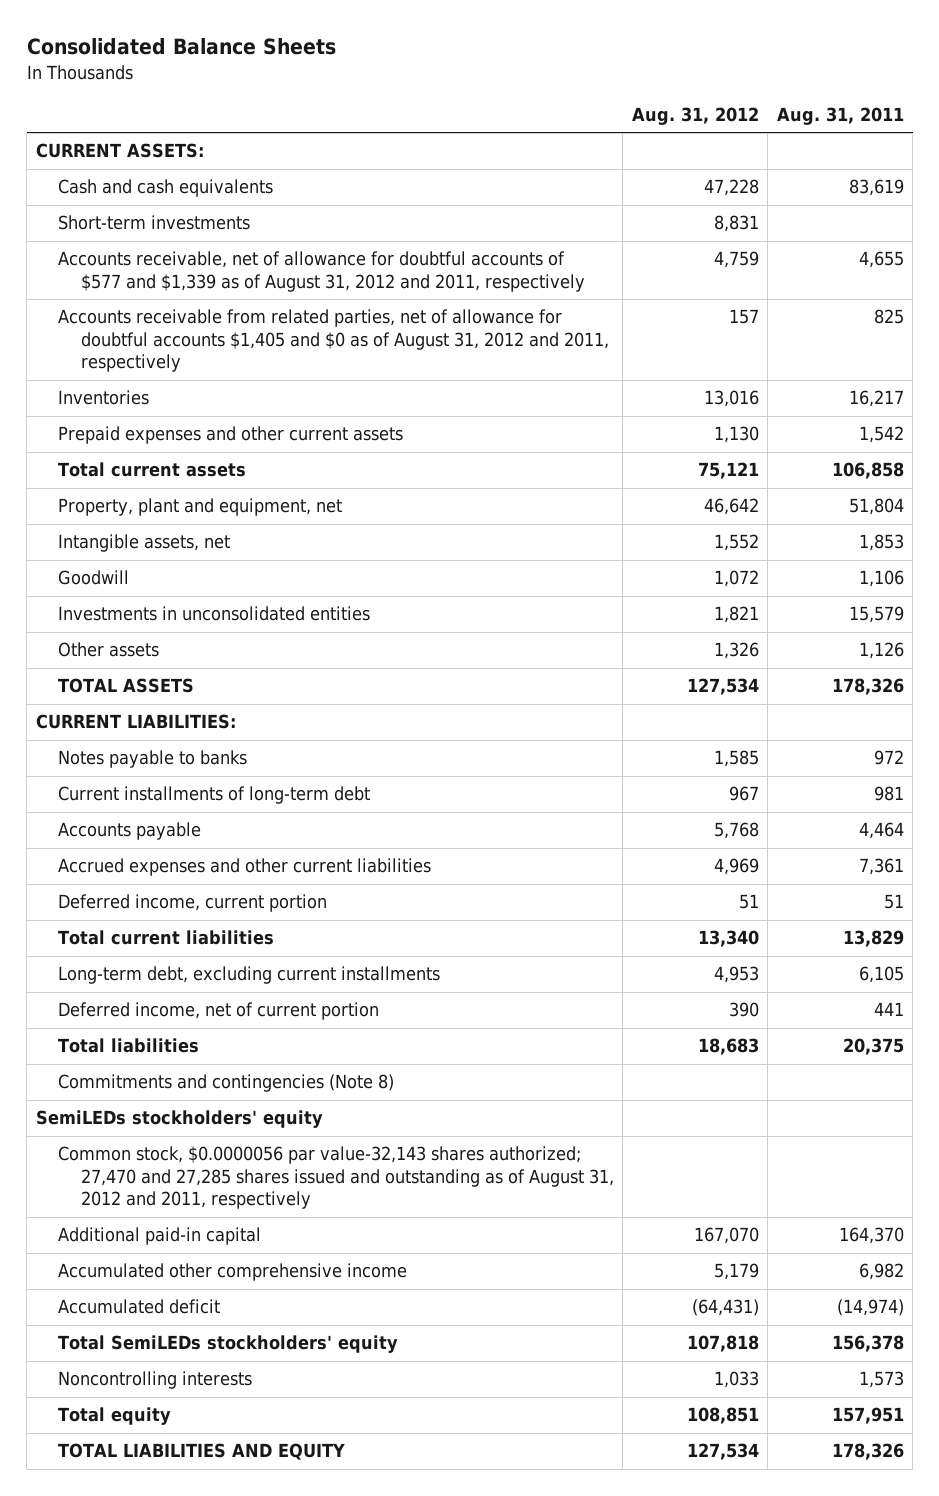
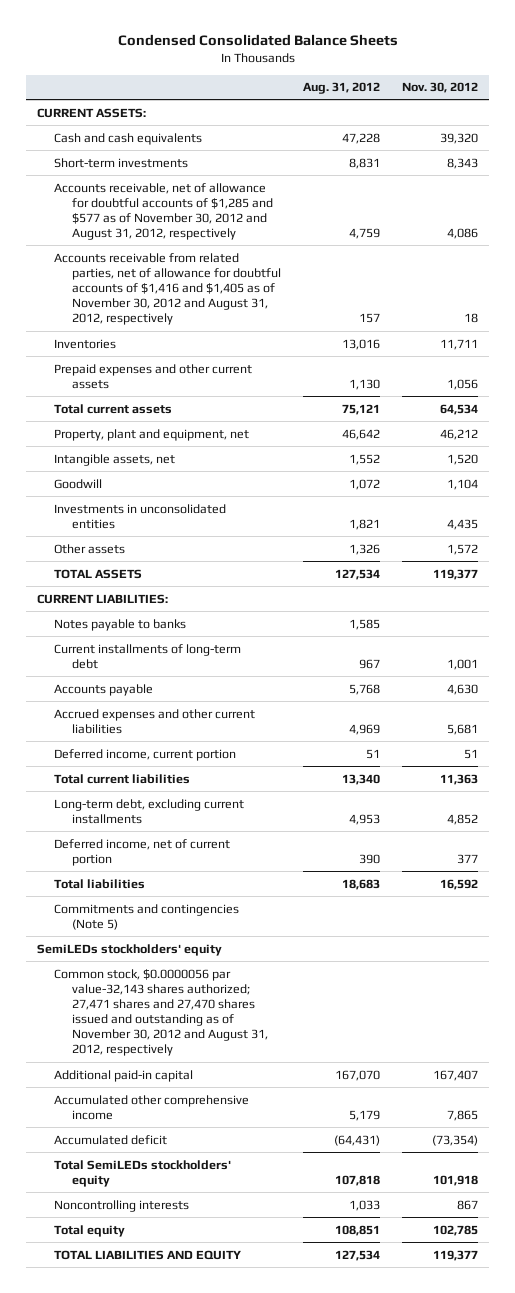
- Consolidated Balance Sheets
+ Condensed Consolidated Balance Sheets
- | Aug. 31, 2012 | Aug. 31, 2011
+ | Aug. 31, 2012 | Nov. 30, 2012
- Accounts receivable, net of allowance for doubtful accounts of $577 and $1,339 as of August 31, 2012 and 2011, respectively | 4,759 | 4,655
- Accounts receivable from related parties, net of allowance for doubtful accounts $1,405 and $0 as of August 31, 2012 and 2011, respectively | 157 | 825
+ Accounts receivable, net of allowance for doubtful accounts of $1,285 and $577 as of November 30, 2012 and August 31, 2012, respectively | 4,759 | 4,086
+ Accounts receivable from related parties, net of allowance for doubtful accounts of $1,416 and $1,405 as of November 30, 2012 and August 31, 2012, respectively | 157 | 18
- Commitments and contingencies (Note 8)
+ Commitments and contingencies (Note 5)
- Common stock, $0.0000056 par value-32,143 shares authorized; 27,470 and 27,285 shares issued and outstanding as of August 31, 2012 and 2011, respectively
+ Common stock, $0.0000056 par value-32,143 shares authorized; 27,471 shares and 27,470 shares issued and outstanding as of November 30, 2012 and August 31, 2012, respectively

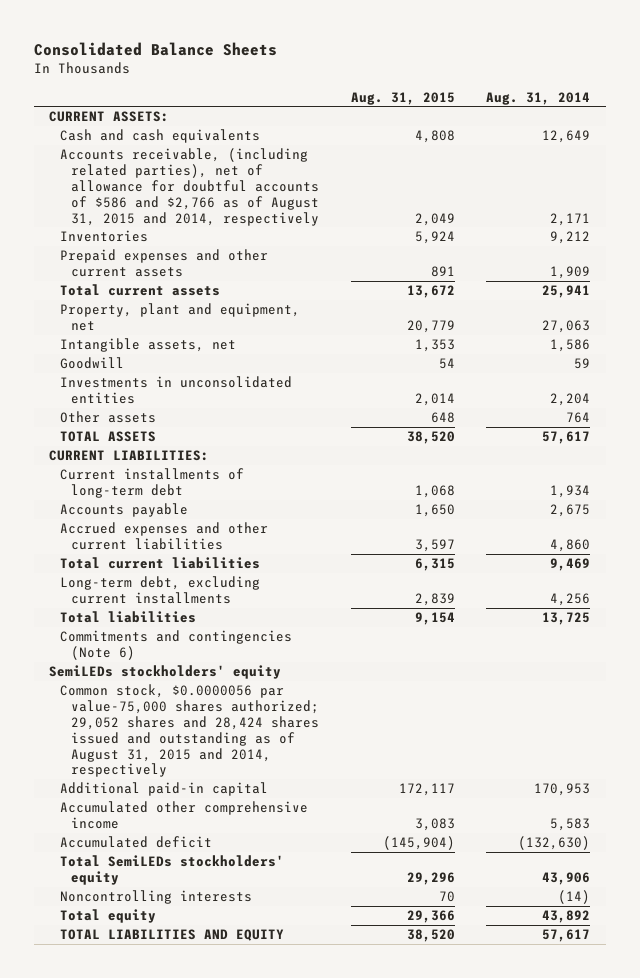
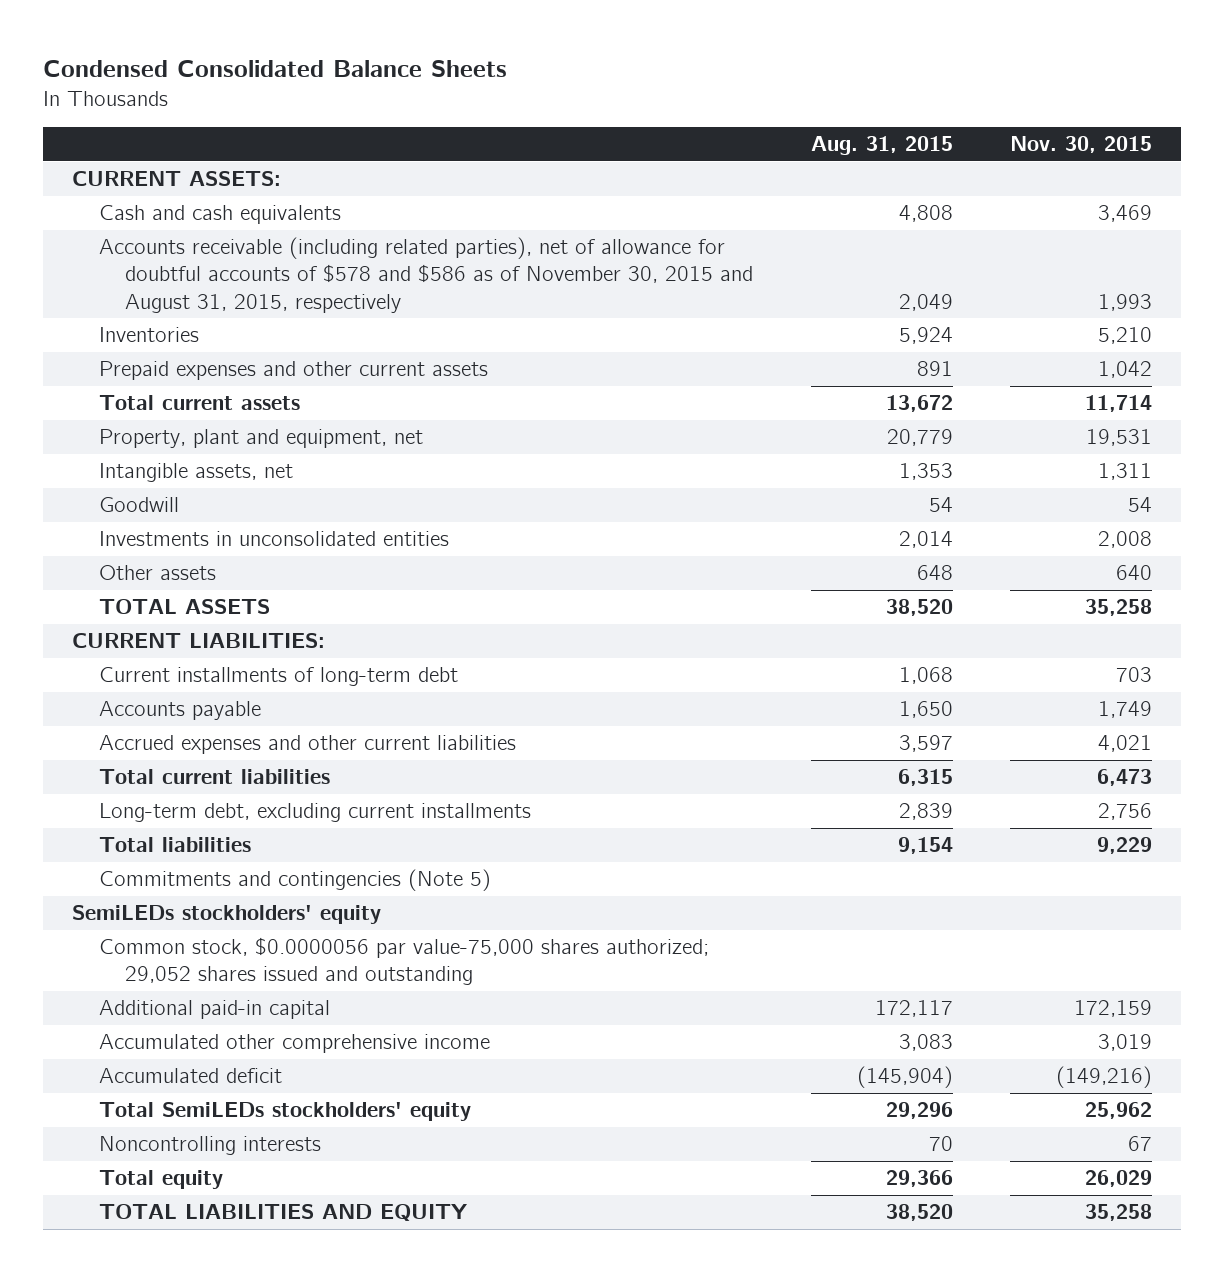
- Consolidated Balance Sheets
+ Condensed Consolidated Balance Sheets
- | Aug. 31, 2015 | Aug. 31, 2014
+ | Aug. 31, 2015 | Nov. 30, 2015
- Accounts receivable, (including related parties), net of allowance for doubtful accounts of $586 and $2,766 as of August 31, 2015 and 2014, respectively | 2,049 | 2,171
+ Accounts receivable (including related parties), net of allowance for doubtful accounts of $578 and $586 as of November 30, 2015 and August 31, 2015, respectively | 2,049 | 1,993
- Commitments and contingencies (Note 6)
+ Commitments and contingencies (Note 5)
- Common stock, $0.0000056 par value-75,000 shares authorized; 29,052 shares and 28,424 shares issued and outstanding as of August 31, 2015 and 2014, respectively
+ Common stock, $0.0000056 par value-75,000 shares authorized; 29,052 shares issued and outstanding

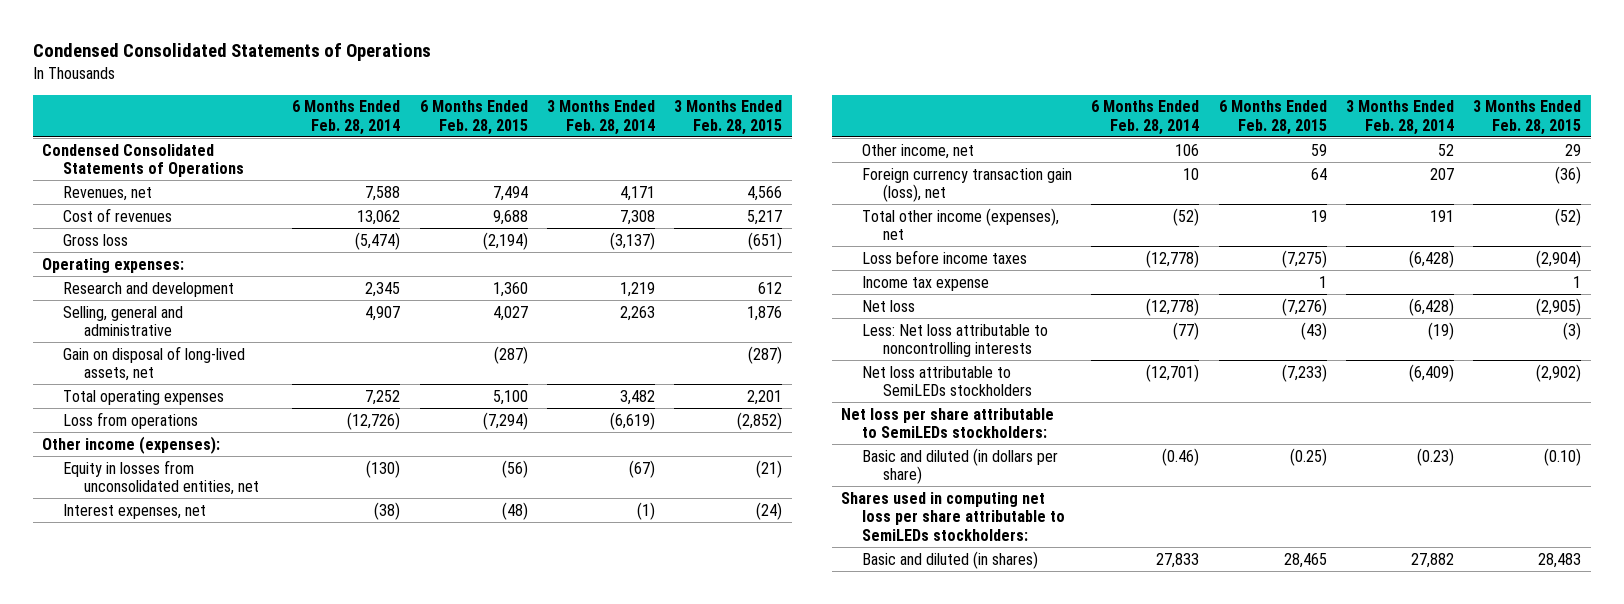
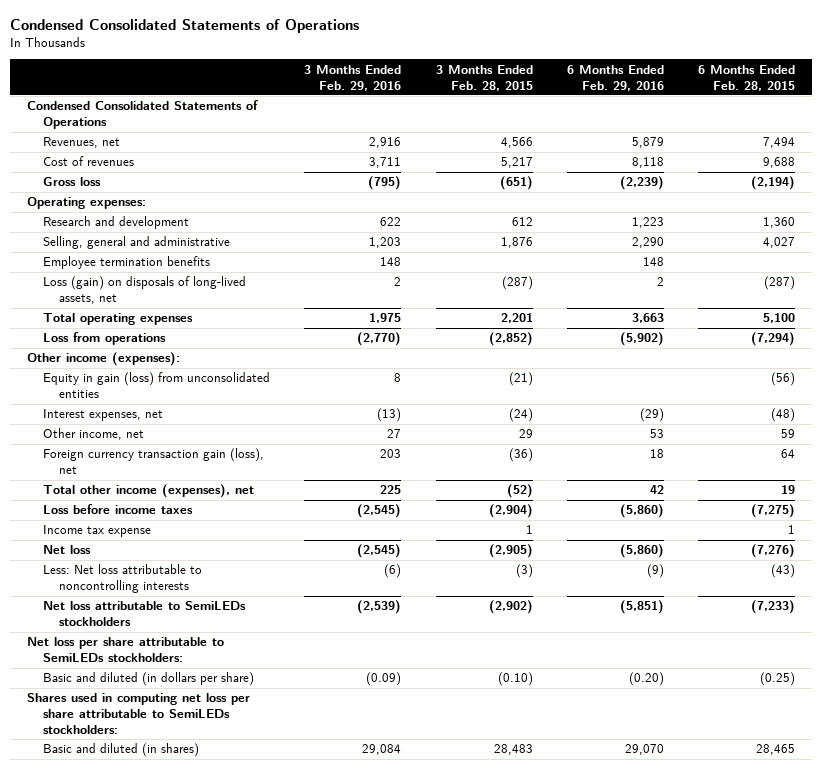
- | 6 Months Ended Feb. 28, 2014 | 6 Months Ended Feb. 28, 2015 | 3 Months Ended Feb. 28, 2014 | 3 Months Ended Feb. 28, 2015
+ | 3 Months Ended Feb. 29, 2016 | 3 Months Ended Feb. 28, 2015 | 6 Months Ended Feb. 29, 2016 | 6 Months Ended Feb. 28, 2015
- Gain on disposal of long-lived assets, net | | (287) | | (287)
+ Employee termination benefits | 148 | | 148 |
+ Loss (gain) on disposals of long-lived assets, net | 2 | (287) | 2 | (287)
- Equity in losses from unconsolidated entities, net | (130) | (56) | (67) | (21)
+ Equity in gain (loss) from unconsolidated entities | 8 | (21) | | (56)

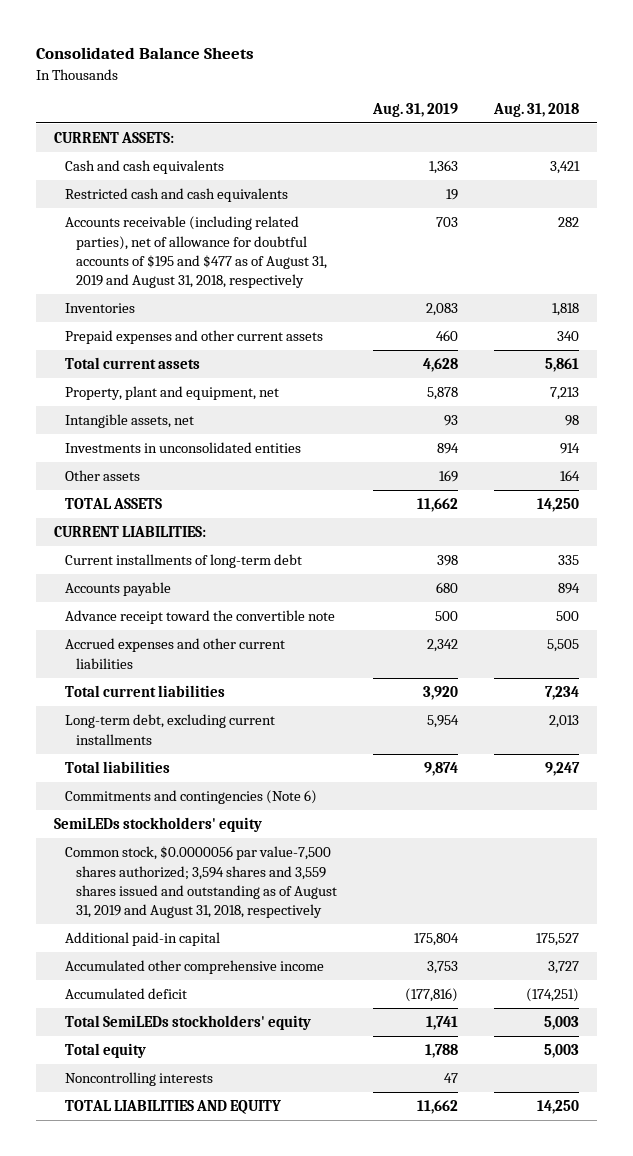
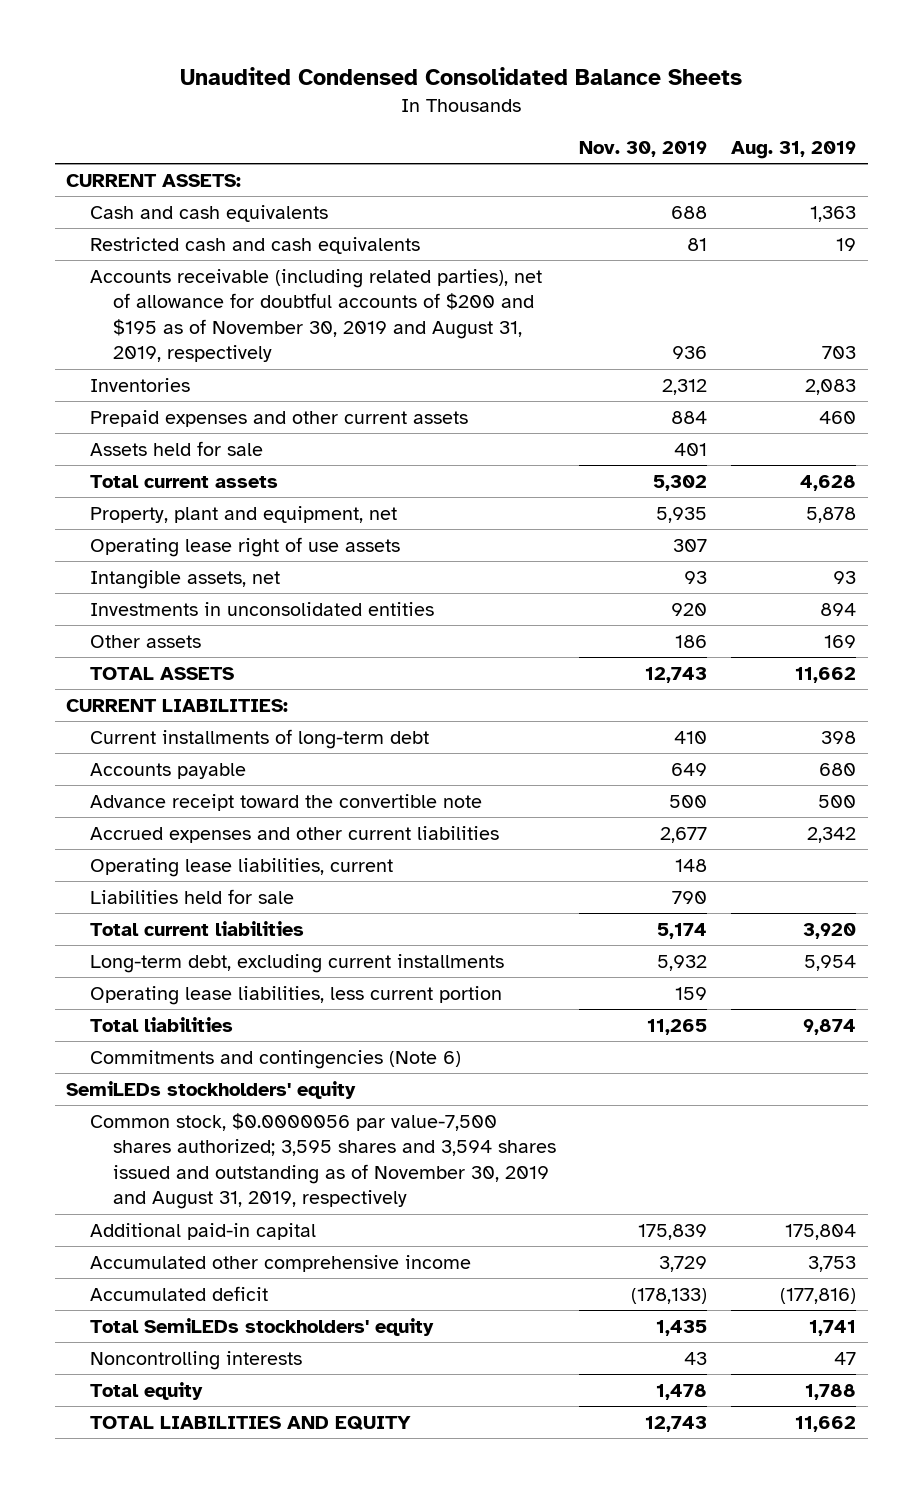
- Consolidated Balance Sheets
+ Unaudited Condensed Consolidated Balance Sheets
- | Aug. 31, 2019 | Aug. 31, 2018
+ | Nov. 30, 2019 | Aug. 31, 2019
- Accounts receivable (including related parties), net of allowance for doubtful accounts of $195 and $477 as of August 31, 2019 and August 31, 2018, respectively | 703 | 282
+ Accounts receivable (including related parties), net of allowance for doubtful accounts of $200 and $195 as of November 30, 2019 and August 31, 2019, respectively | 936 | 703
+ Assets held for sale | 401 |
+ Operating lease right of use assets | 307 |
+ Operating lease liabilities, current | 148 |
+ Liabilities held for sale | 790 |
+ Operating lease liabilities, less current portion | 159 |
- Common stock, $0.0000056 par value-7,500 shares authorized; 3,594 shares and 3,559 shares issued and outstanding as of August 31, 2019 and August 31, 2018, respectively
+ Common stock, $0.0000056 par value-7,500 shares authorized; 3,595 shares and 3,594 shares issued and outstanding as of November 30, 2019 and August 31, 2019, respectively
moved down: Total equity | 1,478 | 1,788

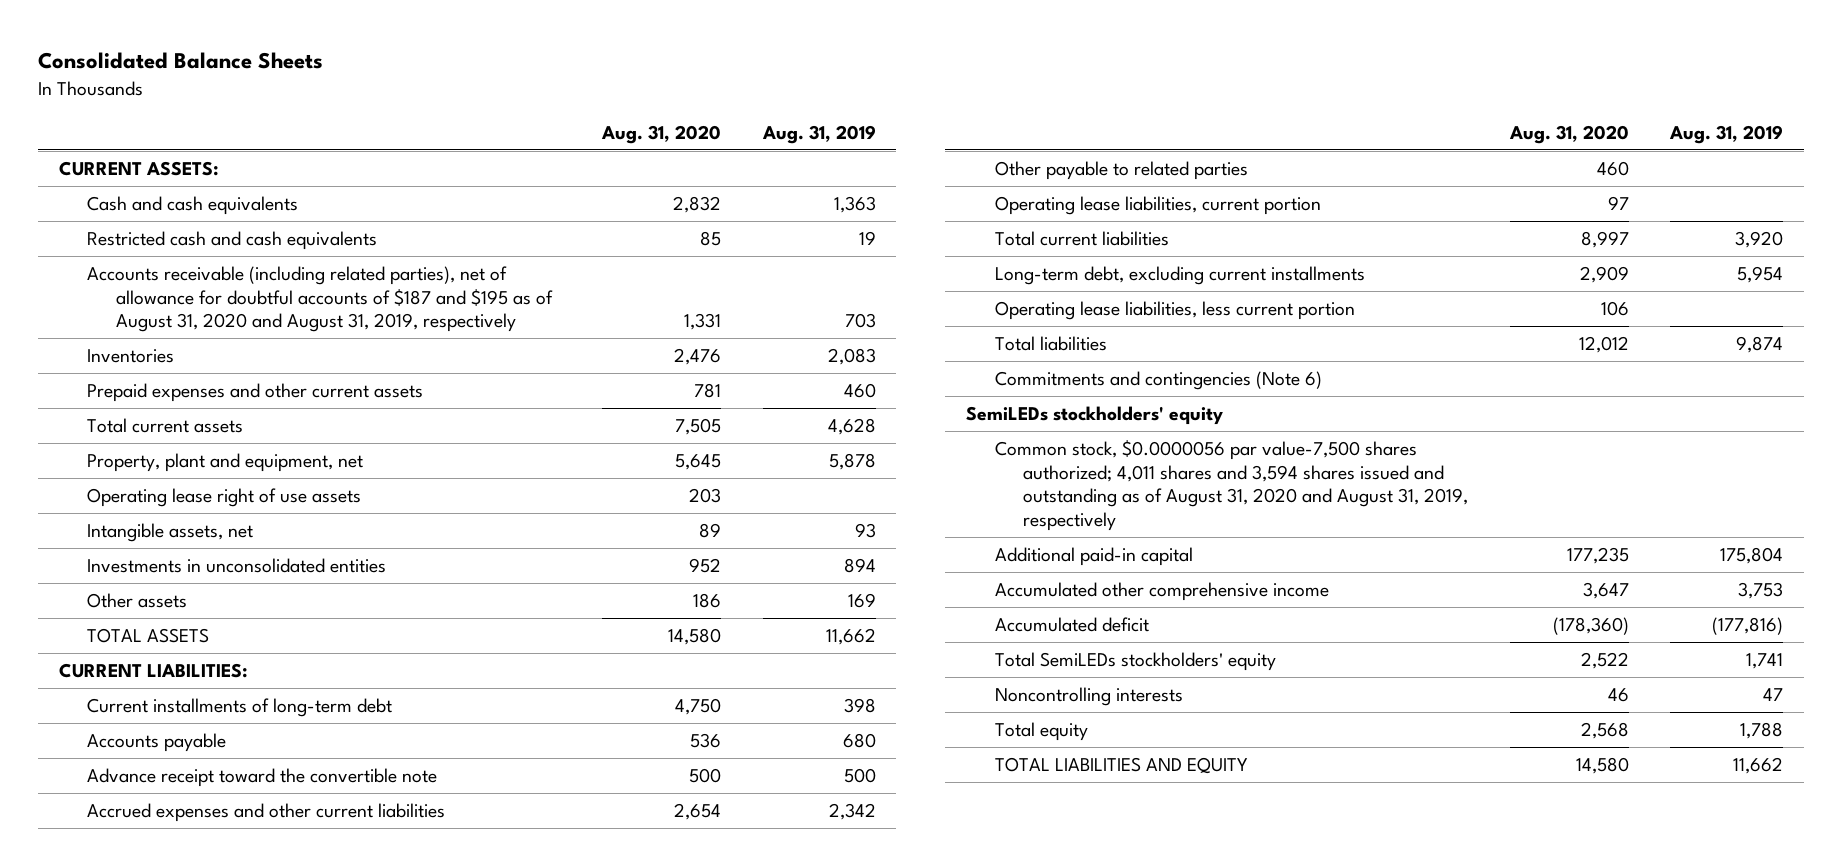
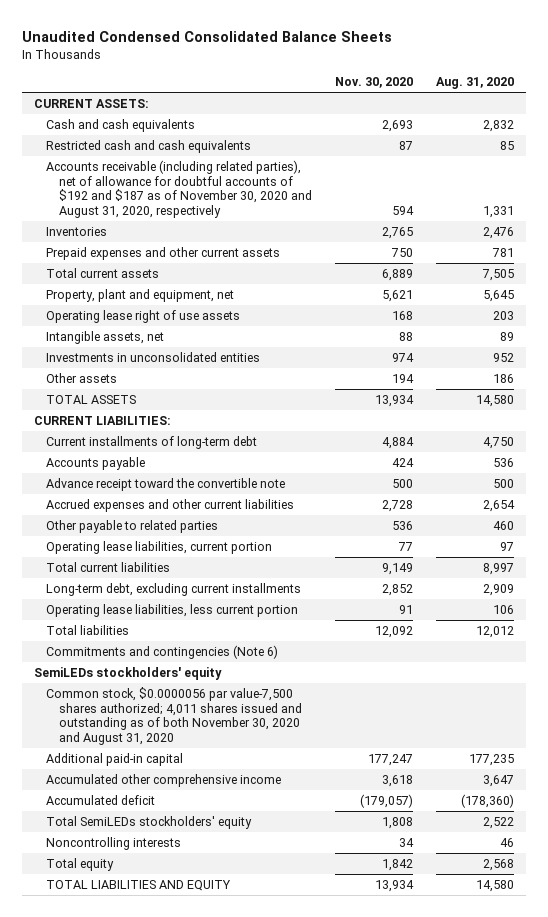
- Consolidated Balance Sheets
+ Unaudited Condensed Consolidated Balance Sheets
- | Aug. 31, 2020 | Aug. 31, 2019
+ | Nov. 30, 2020 | Aug. 31, 2020
- Accounts receivable (including related parties), net of allowance for doubtful accounts of $187 and $195 as of August 31, 2020 and August 31, 2019, respectively | 1,331 | 703
+ Accounts receivable (including related parties), net of allowance for doubtful accounts of $192 and $187 as of November 30, 2020 and August 31, 2020, respectively | 594 | 1,331
- Common stock, $0.0000056 par value-7,500 shares authorized; 4,011 shares and 3,594 shares issued and outstanding as of August 31, 2020 and August 31, 2019, respectively
+ Common stock, $0.0000056 par value-7,500 shares authorized; 4,011 shares issued and outstanding as of both November 30, 2020 and August 31, 2020

